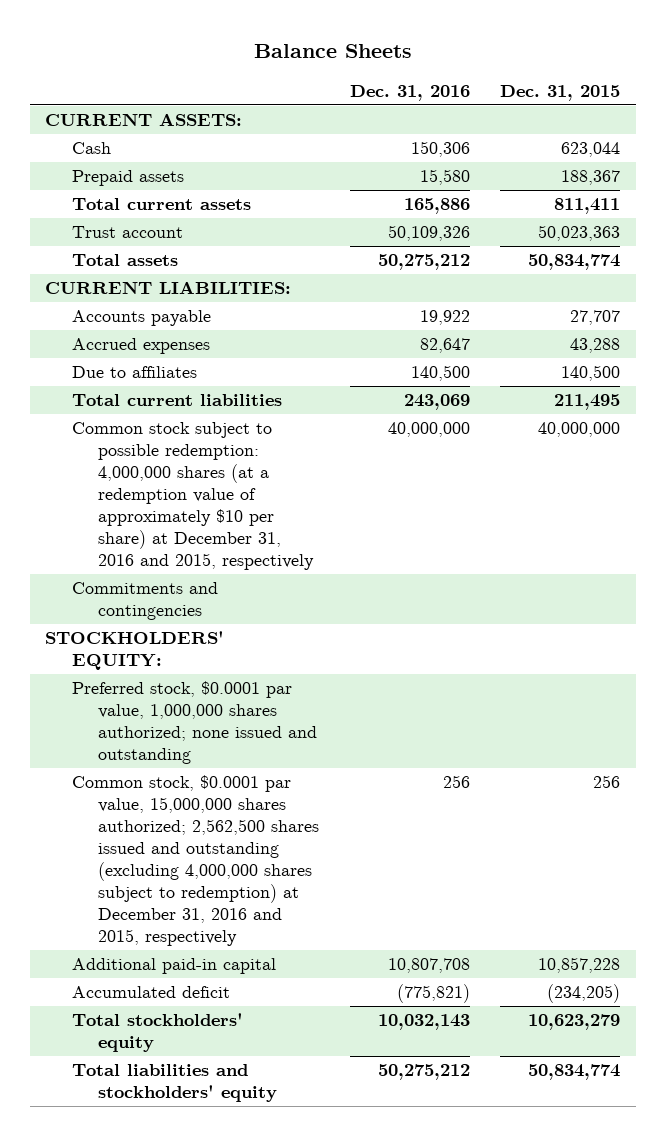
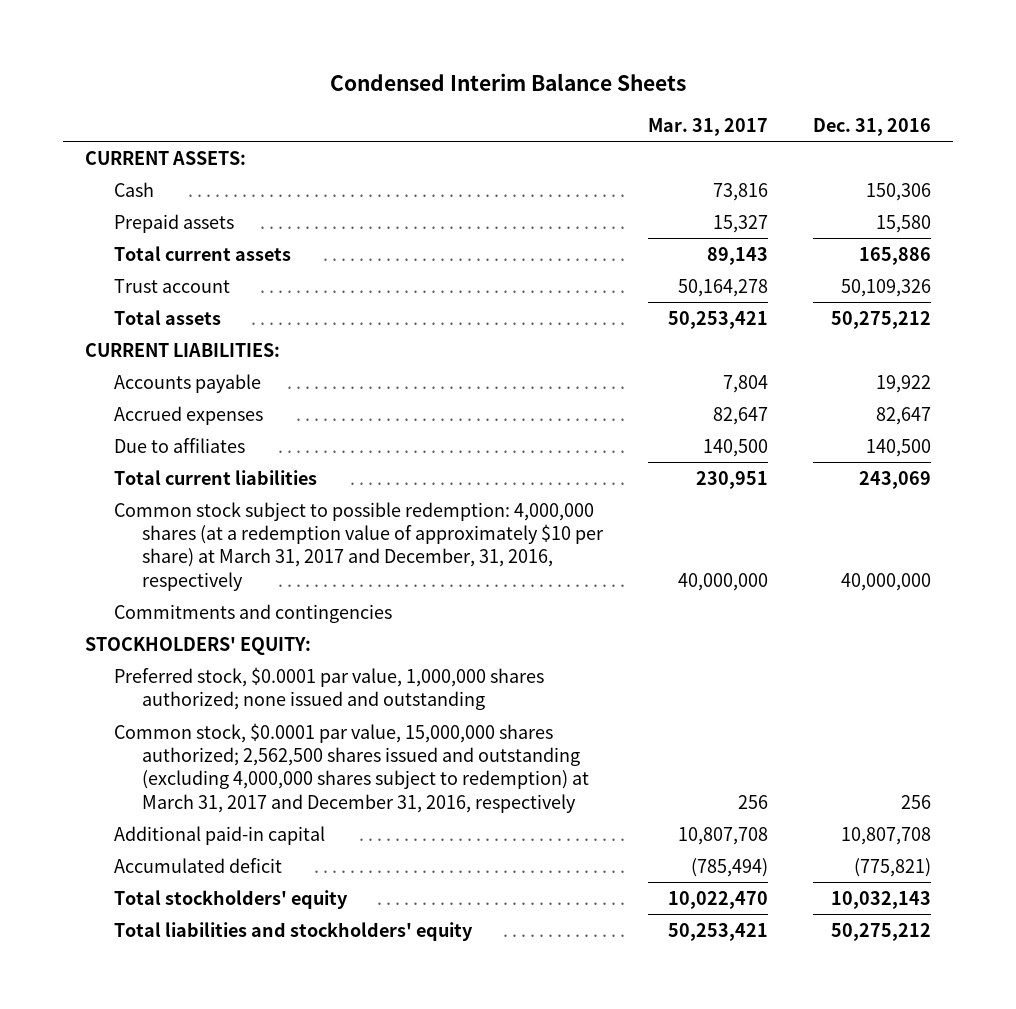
- Balance Sheets
+ Condensed Interim Balance Sheets
- | Dec. 31, 2016 | Dec. 31, 2015
+ | Mar. 31, 2017 | Dec. 31, 2016
- Common stock subject to possible redemption: 4,000,000 shares (at a redemption value of approximately $10 per share) at December 31, 2016 and 2015, respectively | 40,000,000 | 40,000,000
+ Common stock subject to possible redemption: 4,000,000 shares (at a redemption value of approximately $10 per share) at March 31, 2017 and December, 31, 2016, respectively | 40,000,000 | 40,000,000
- Common stock, $0.0001 par value, 15,000,000 shares authorized; 2,562,500 shares issued and outstanding (excluding 4,000,000 shares subject to redemption) at December 31, 2016 and 2015, respectively | 256 | 256
+ Common stock, $0.0001 par value, 15,000,000 shares authorized; 2,562,500 shares issued and outstanding (excluding 4,000,000 shares subject to redemption) at March 31, 2017 and December 31, 2016, respectively | 256 | 256

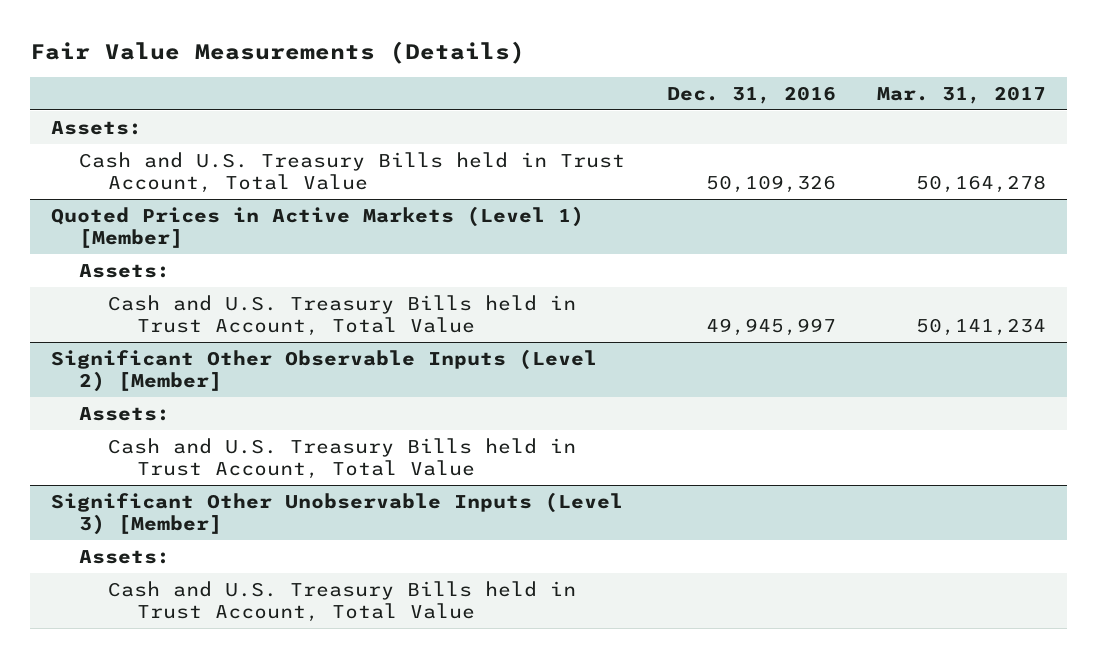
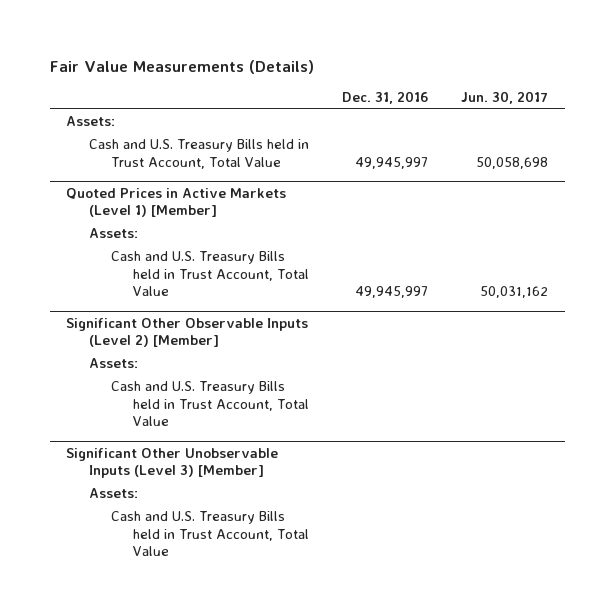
- | Dec. 31, 2016 | Mar. 31, 2017
+ | Dec. 31, 2016 | Jun. 30, 2017
- Cash and U.S. Treasury Bills held in Trust Account, Total Value | 50,109,326 | 50,164,278
+ Cash and U.S. Treasury Bills held in Trust Account, Total Value | 49,945,997 | 50,058,698

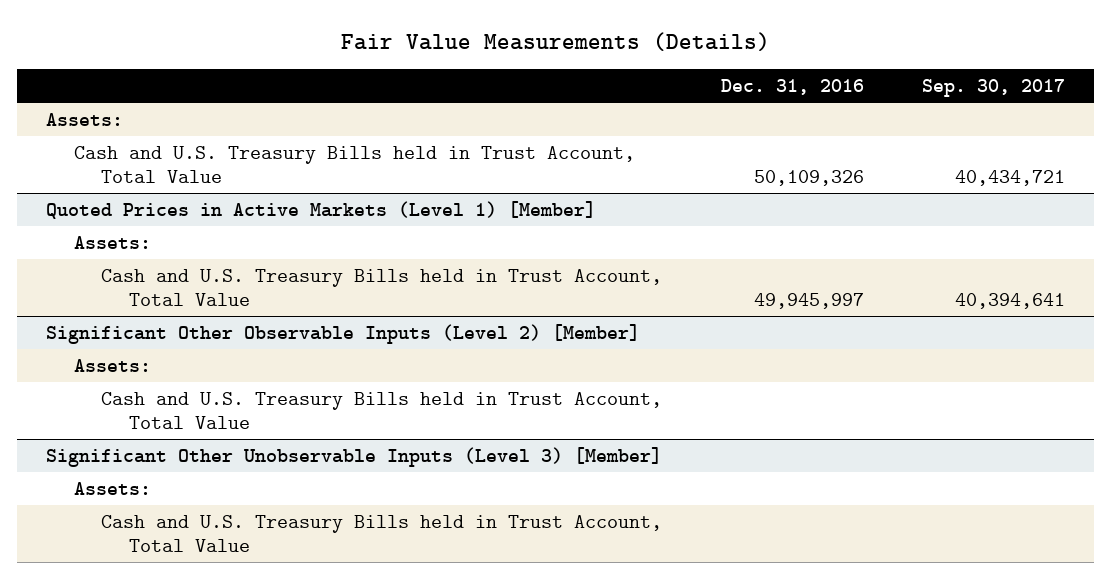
- | Dec. 31, 2016 | Jun. 30, 2017
+ | Dec. 31, 2016 | Sep. 30, 2017
- Cash and U.S. Treasury Bills held in Trust Account, Total Value | 49,945,997 | 50,058,698
+ Cash and U.S. Treasury Bills held in Trust Account, Total Value | 50,109,326 | 40,434,721

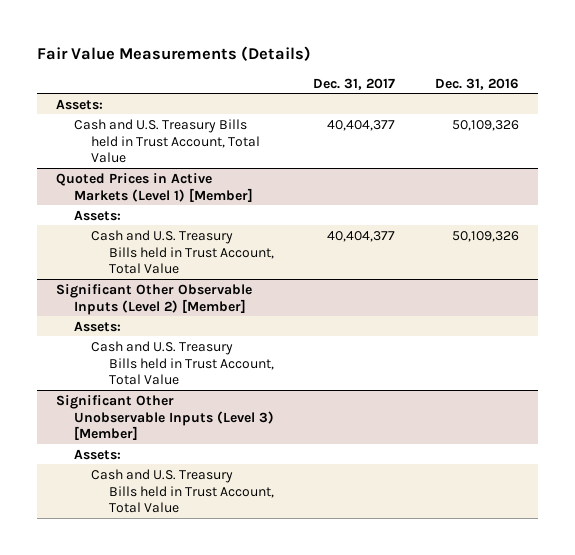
- | Dec. 31, 2016 | Sep. 30, 2017
+ | Dec. 31, 2017 | Dec. 31, 2016
@ Quoted Prices in Active Markets (Level 1) [Member]
- Cash and U.S. Treasury Bills held in Trust Account, Total Value | 49,945,997 | 40,394,641
+ Cash and U.S. Treasury Bills held in Trust Account, Total Value | 40,404,377 | 50,109,326

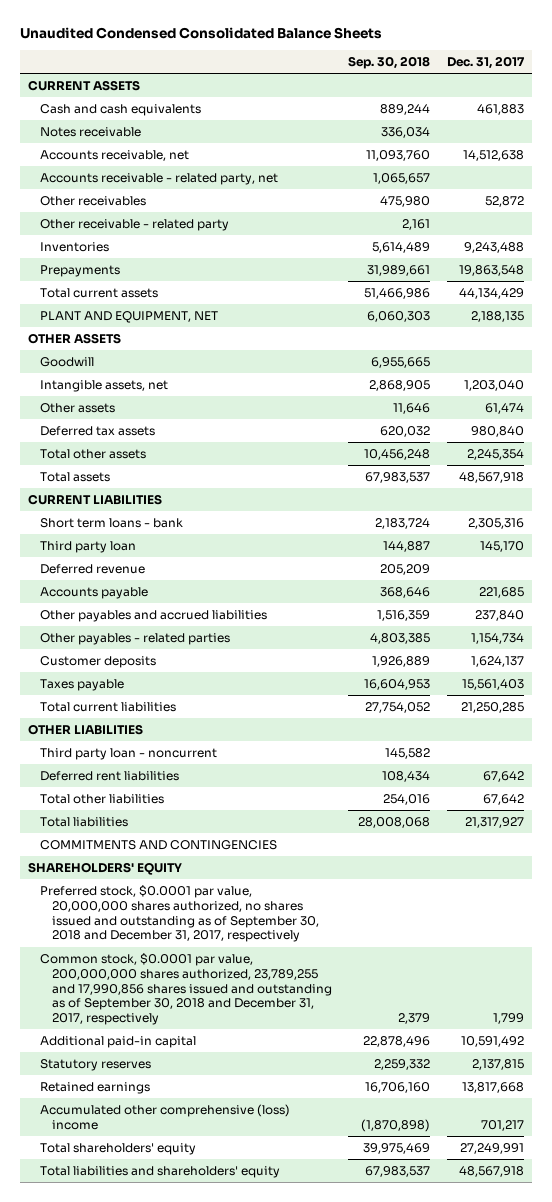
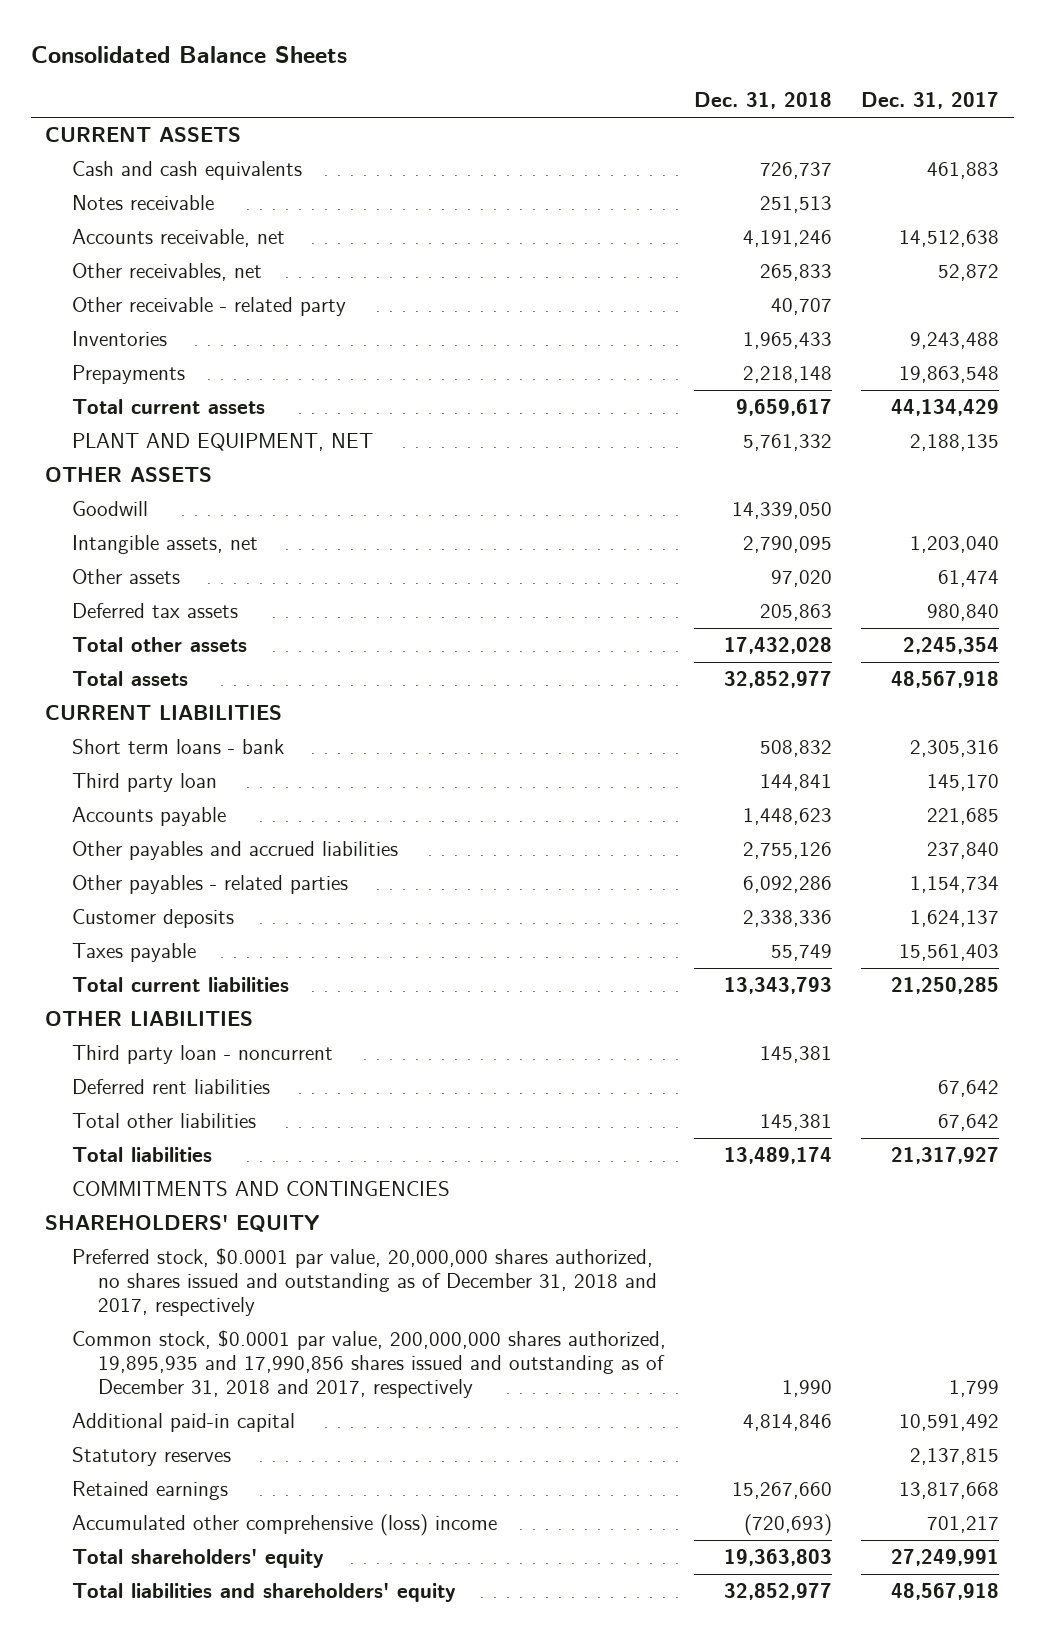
- Unaudited Condensed Consolidated Balance Sheets
+ Consolidated Balance Sheets
- | Sep. 30, 2018 | Dec. 31, 2017
+ | Dec. 31, 2018 | Dec. 31, 2017
- Accounts receivable - related party, net | 1,065,657 |
- Other receivables | 475,980 | 52,872
+ Other receivables, net | 265,833 | 52,872
- Deferred revenue | 205,209 |
- Preferred stock, $0.0001 par value, 20,000,000 shares authorized, no shares issued and outstanding as of September 30, 2018 and December 31, 2017, respectively
- Common stock, $0.0001 par value, 200,000,000 shares authorized, 23,789,255 and 17,990,856 shares issued and outstanding as of September 30, 2018 and December 31, 2017, respectively | 2,379 | 1,799
+ Preferred stock, $0.0001 par value, 20,000,000 shares authorized, no shares issued and outstanding as of December 31, 2018 and 2017, respectively
+ Common stock, $0.0001 par value, 200,000,000 shares authorized, 19,895,935 and 17,990,856 shares issued and outstanding as of December 31, 2018 and 2017, respectively | 1,990 | 1,799

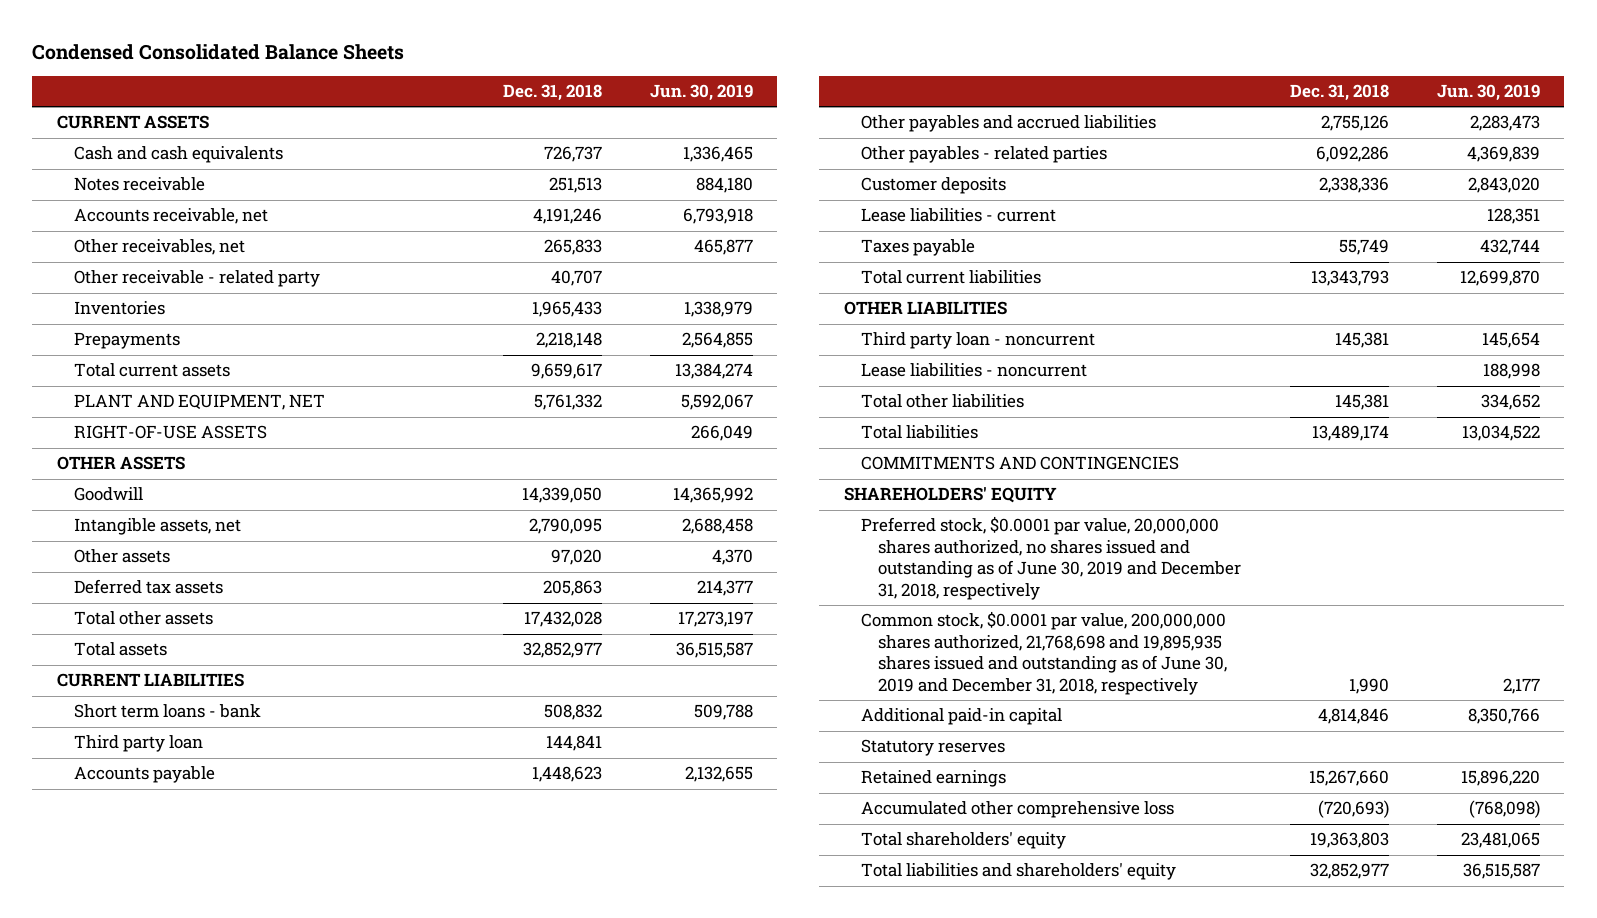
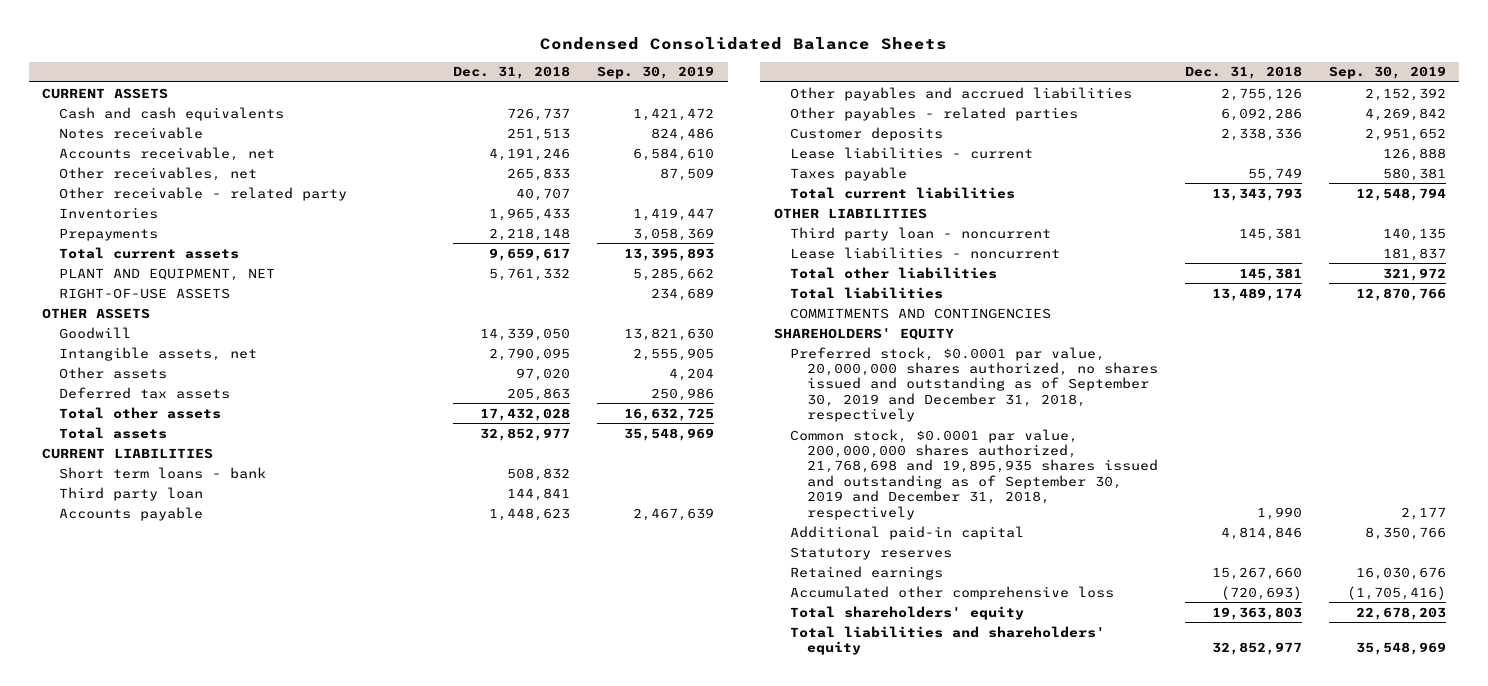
- | Dec. 31, 2018 | Jun. 30, 2019
+ | Dec. 31, 2018 | Sep. 30, 2019
- Preferred stock, $0.0001 par value, 20,000,000 shares authorized, no shares issued and outstanding as of June 30, 2019 and December 31, 2018, respectively
- Common stock, $0.0001 par value, 200,000,000 shares authorized, 21,768,698 and 19,895,935 shares issued and outstanding as of June 30, 2019 and December 31, 2018, respectively | 1,990 | 2,177
+ Preferred stock, $0.0001 par value, 20,000,000 shares authorized, no shares issued and outstanding as of September 30, 2019 and December 31, 2018, respectively
+ Common stock, $0.0001 par value, 200,000,000 shares authorized, 21,768,698 and 19,895,935 shares issued and outstanding as of September 30, 2019 and December 31, 2018, respectively | 1,990 | 2,177

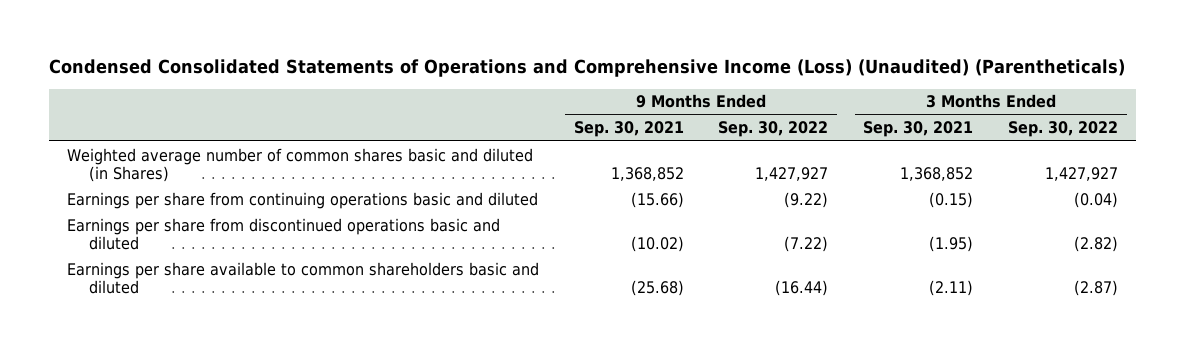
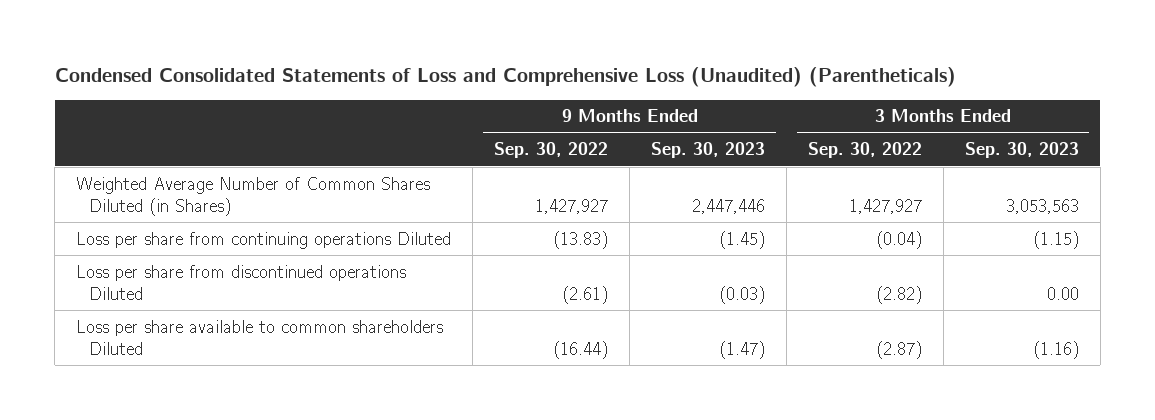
- Condensed Consolidated Statements of Operations and Comprehensive Income (Loss) (Unaudited) (Parentheticals)
+ Condensed Consolidated Statements of Loss and Comprehensive Loss (Unaudited) (Parentheticals)
- | 9 Months Ended Sep. 30, 2021 | 9 Months Ended Sep. 30, 2022 | 3 Months Ended Sep. 30, 2021 | 3 Months Ended Sep. 30, 2022
+ | 9 Months Ended Sep. 30, 2022 | 9 Months Ended Sep. 30, 2023 | 3 Months Ended Sep. 30, 2022 | 3 Months Ended Sep. 30, 2023
- Weighted average number of common shares basic and diluted (in Shares) | 1,368,852 | 1,427,927 | 1,368,852 | 1,427,927
- Earnings per share from continuing operations basic and diluted | (15.66) | (9.22) | (0.15) | (0.04)
- Earnings per share from discontinued operations basic and diluted | (10.02) | (7.22) | (1.95) | (2.82)
- Earnings per share available to common shareholders basic and diluted | (25.68) | (16.44) | (2.11) | (2.87)
+ Weighted Average Number of Common Shares Diluted (in Shares) | 1,427,927 | 2,447,446 | 1,427,927 | 3,053,563
+ Loss per share from continuing operations Diluted | (13.83) | (1.45) | (0.04) | (1.15)
+ Loss per share from discontinued operations Diluted | (2.61) | (0.03) | (2.82) | 0.00
+ Loss per share available to common shareholders Diluted | (16.44) | (1.47) | (2.87) | (1.16)

